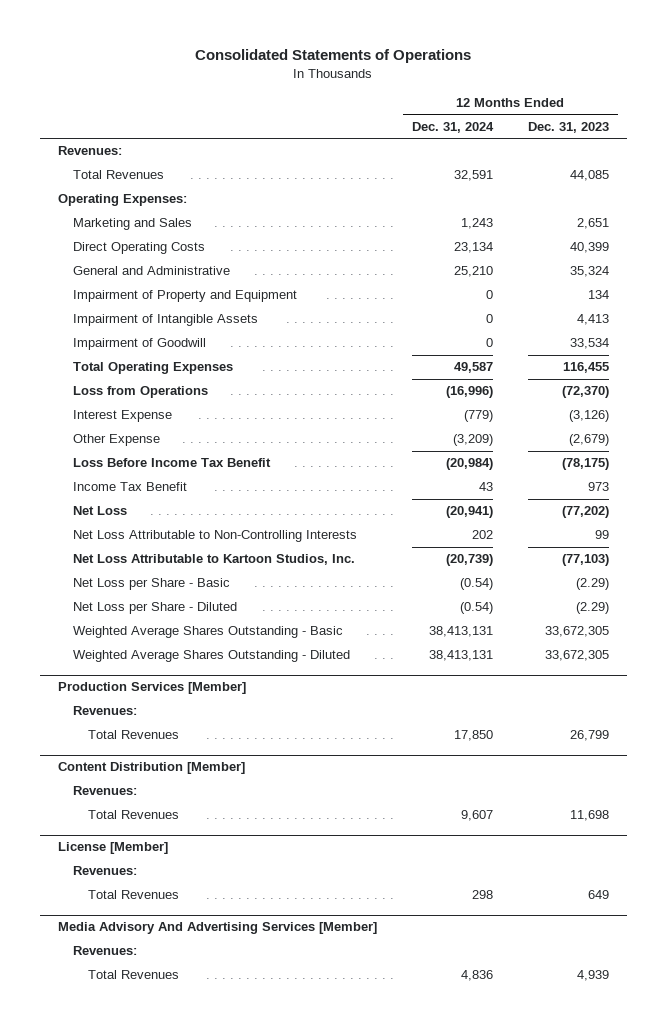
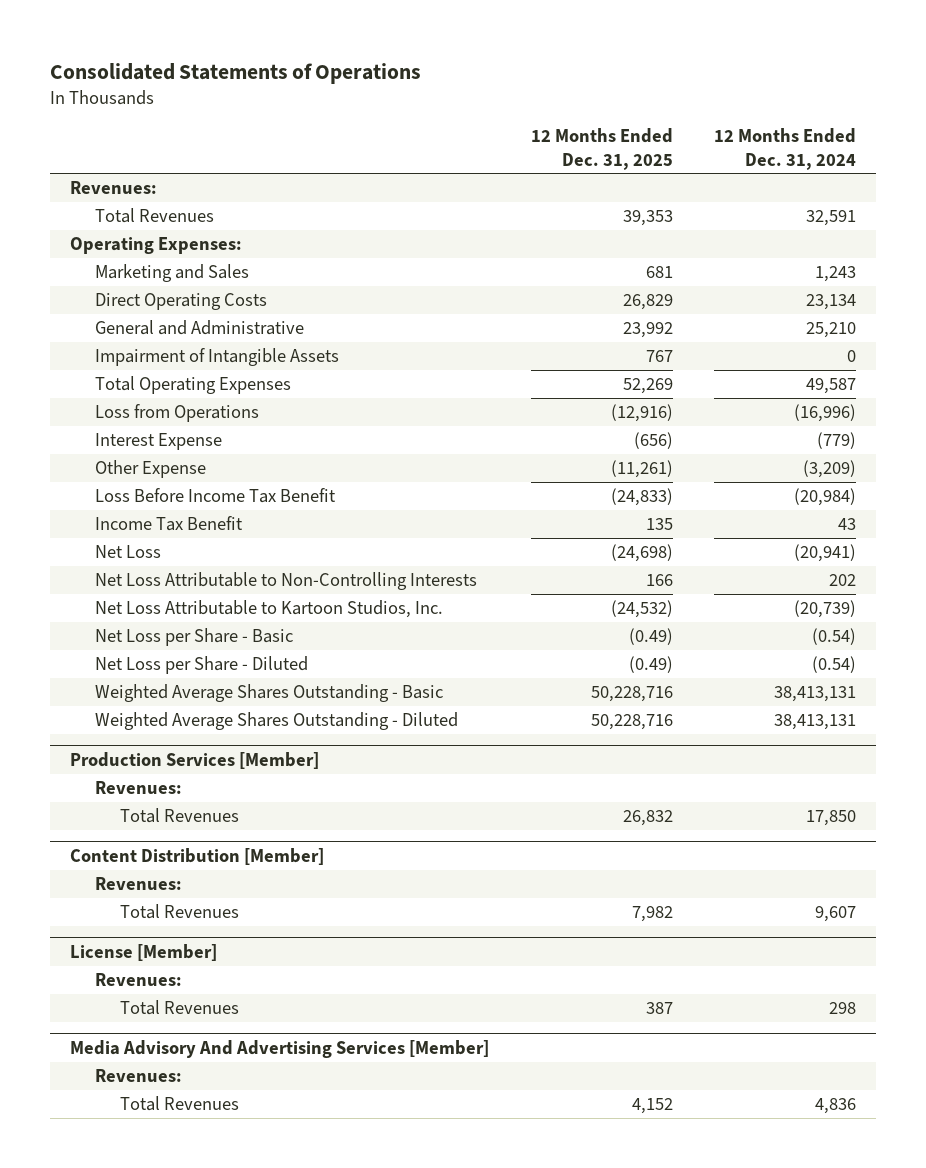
- | 12 Months Ended Dec. 31, 2024 | 12 Months Ended Dec. 31, 2023
+ | 12 Months Ended Dec. 31, 2025 | 12 Months Ended Dec. 31, 2024
- Impairment of Property and Equipment | 0 | 134
- Impairment of Goodwill | 0 | 33,534

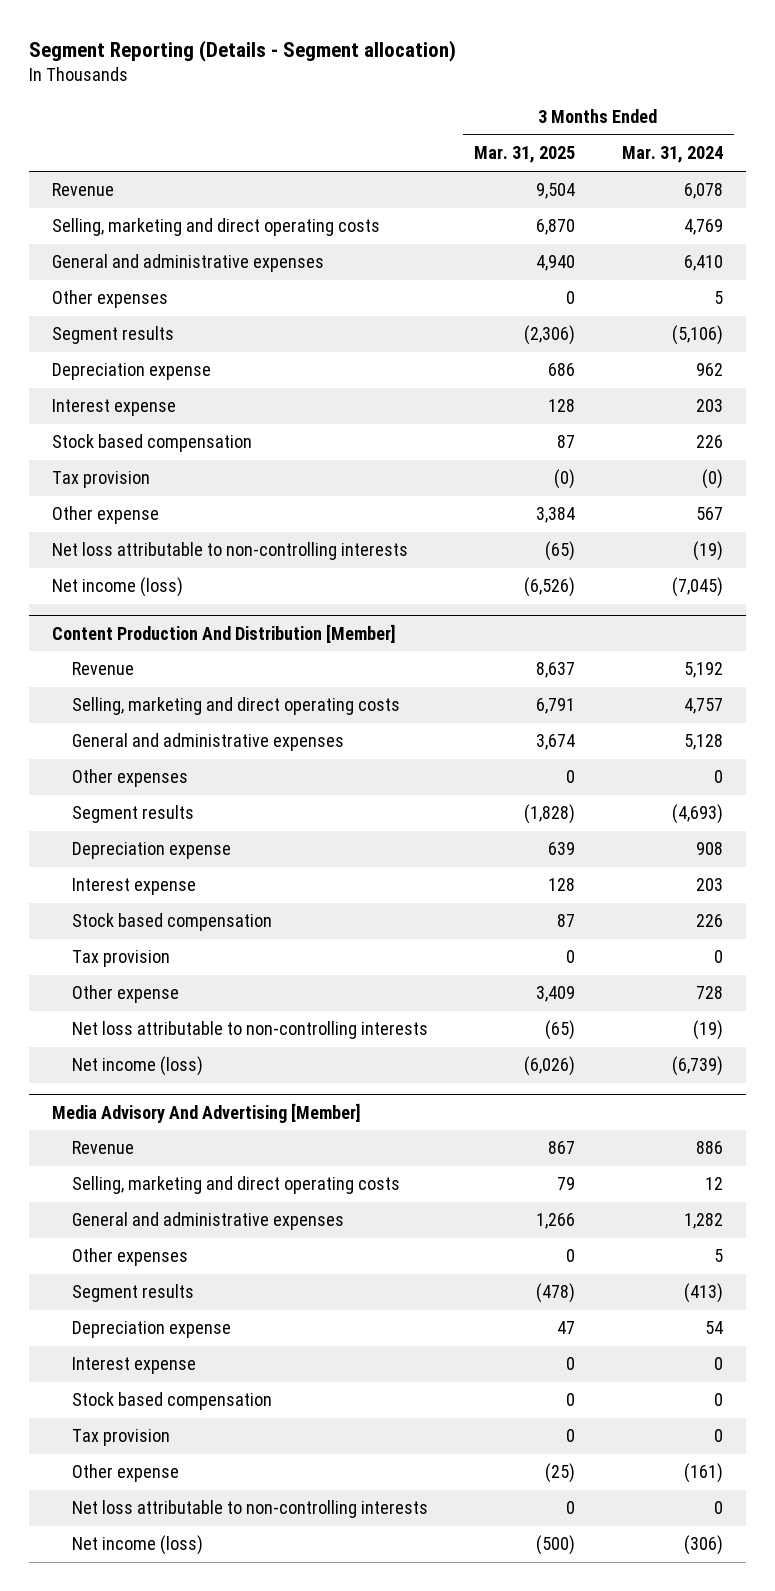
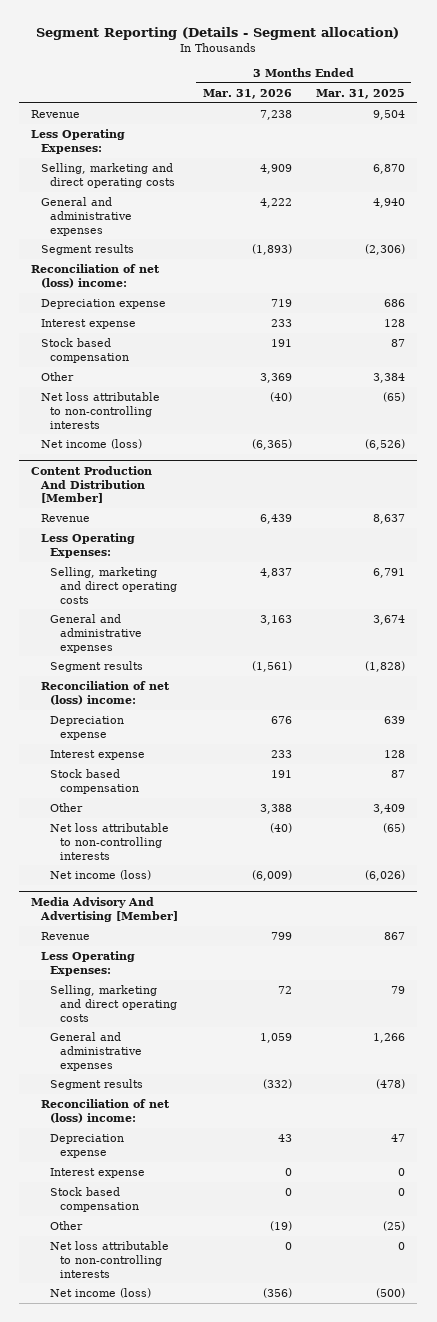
- | 3 Months Ended Mar. 31, 2025 | 3 Months Ended Mar. 31, 2024
+ | 3 Months Ended Mar. 31, 2026 | 3 Months Ended Mar. 31, 2025
+ Less Operating Expenses:
- Other expenses | 0 | 5
+ Reconciliation of net (loss) income:
- Tax provision | (0) | (0)
- Other expense | 3,384 | 567
+ Other | 3,369 | 3,384
@ Content Production And Distribution [Member]
+ Less Operating Expenses:
- Other expenses | 0 | 0
+ Reconciliation of net (loss) income:
- Tax provision | 0 | 0
- Other expense | 3,409 | 728
+ Other | 3,388 | 3,409
@ Media Advisory And Advertising [Member]
+ Less Operating Expenses:
- Other expenses | 0 | 5
+ Reconciliation of net (loss) income:
- Tax provision | 0 | 0
- Other expense | (25) | (161)
+ Other | (19) | (25)

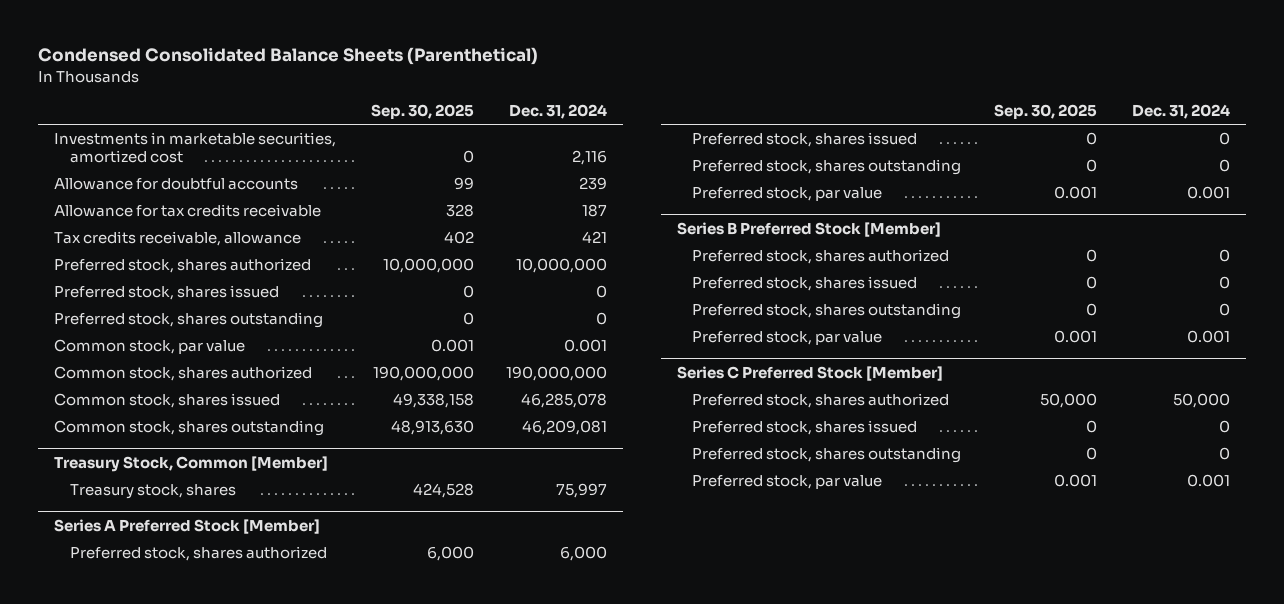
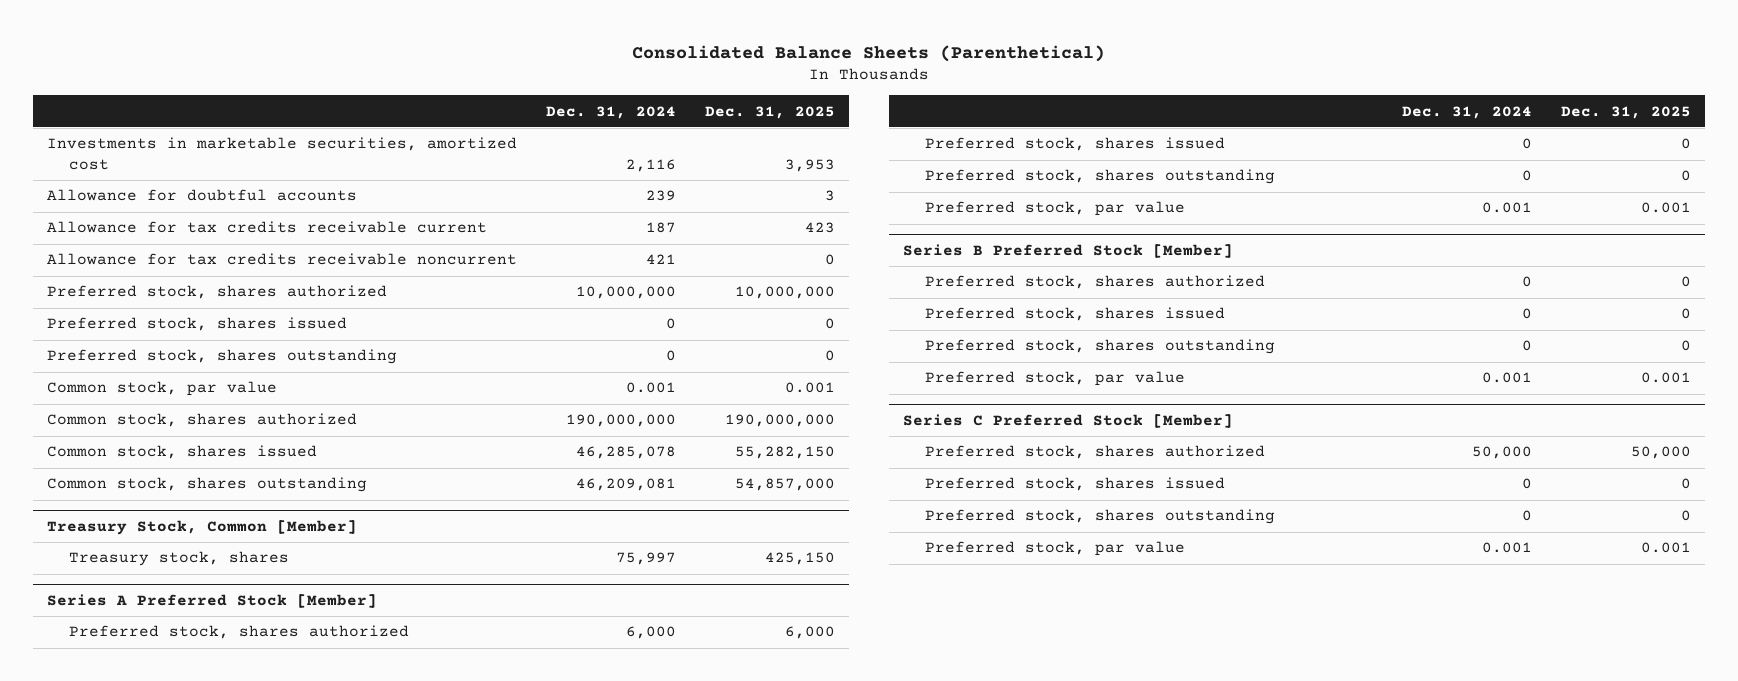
- Condensed Consolidated Balance Sheets (Parenthetical)
+ Consolidated Balance Sheets (Parenthetical)
- | Sep. 30, 2025 | Dec. 31, 2024
+ | Dec. 31, 2024 | Dec. 31, 2025
- Allowance for tax credits receivable | 328 | 187
- Tax credits receivable, allowance | 402 | 421
+ Allowance for tax credits receivable current | 187 | 423
+ Allowance for tax credits receivable noncurrent | 421 | 0

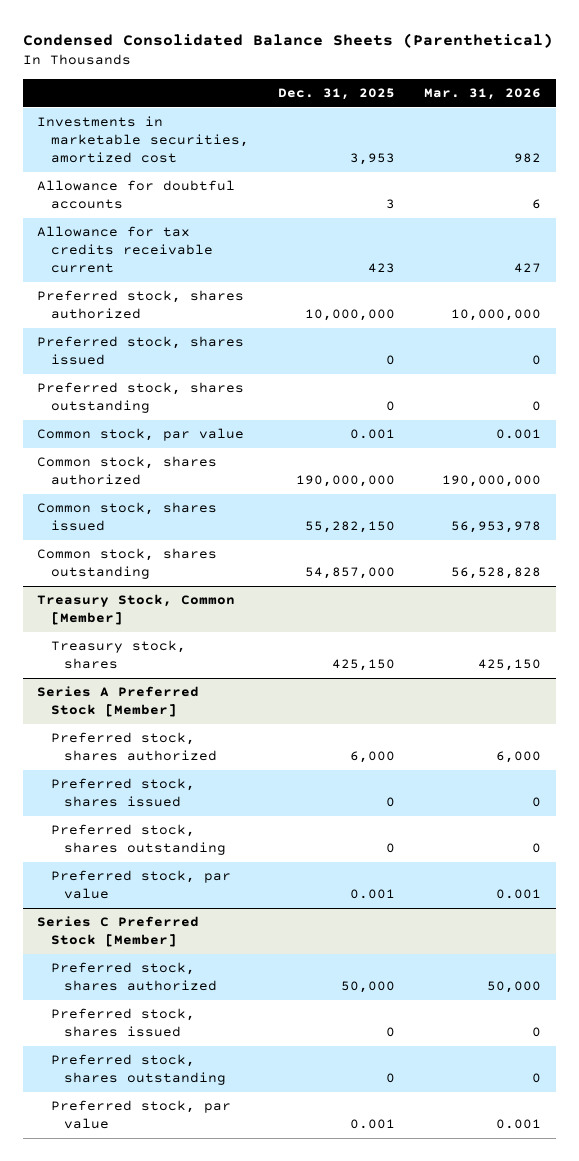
- Consolidated Balance Sheets (Parenthetical)
+ Condensed Consolidated Balance Sheets (Parenthetical)
- | Dec. 31, 2024 | Dec. 31, 2025
+ | Dec. 31, 2025 | Mar. 31, 2026
- Allowance for tax credits receivable noncurrent | 421 | 0
- Series B Preferred Stock [Member]
- Preferred stock, shares authorized | 0 | 0
- Preferred stock, shares issued | 0 | 0
- Preferred stock, shares outstanding | 0 | 0
- Preferred stock, par value | 0.001 | 0.001

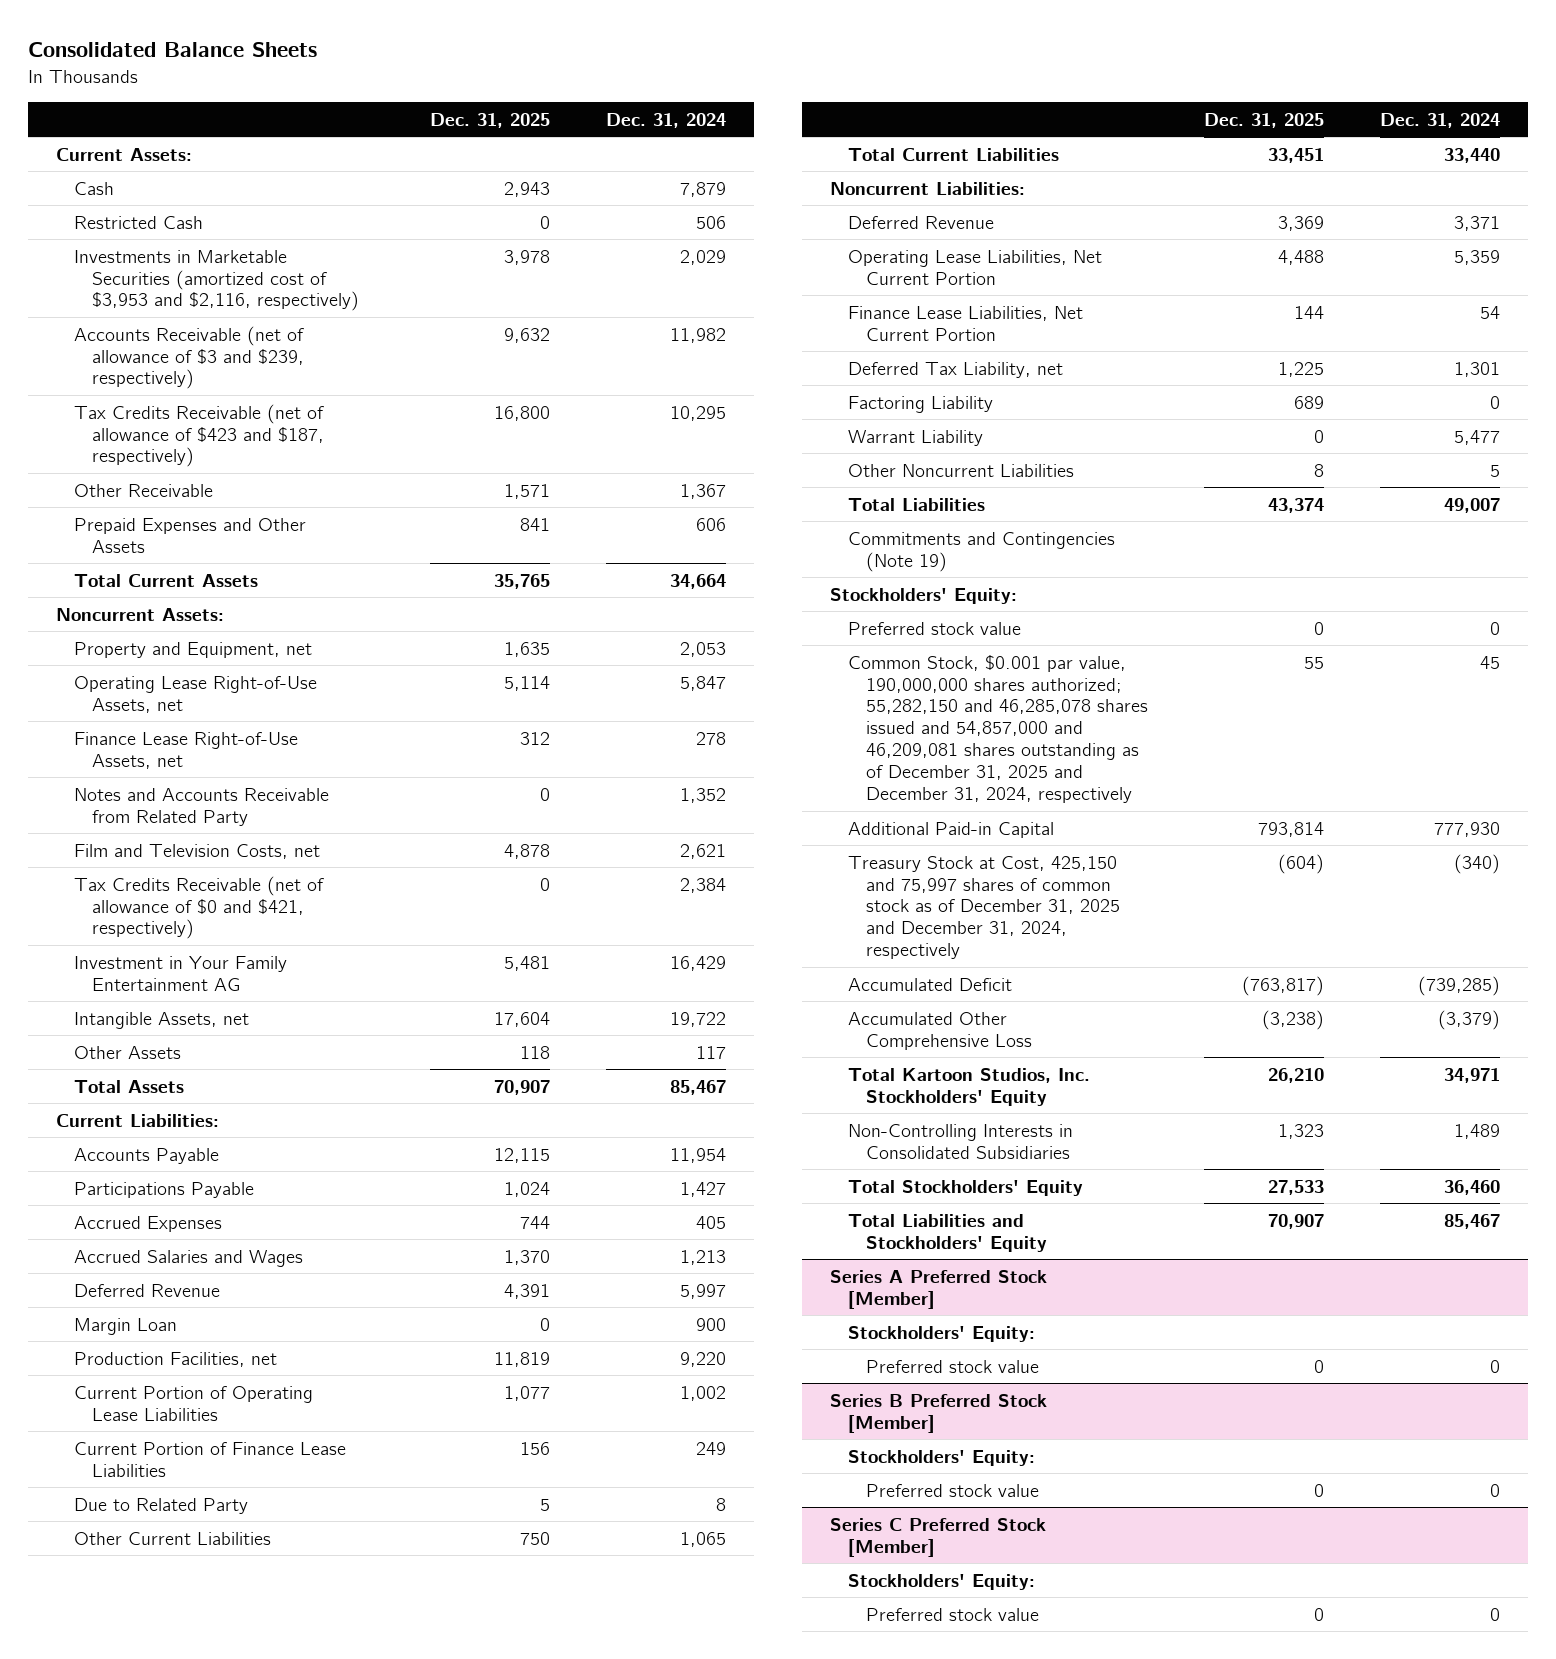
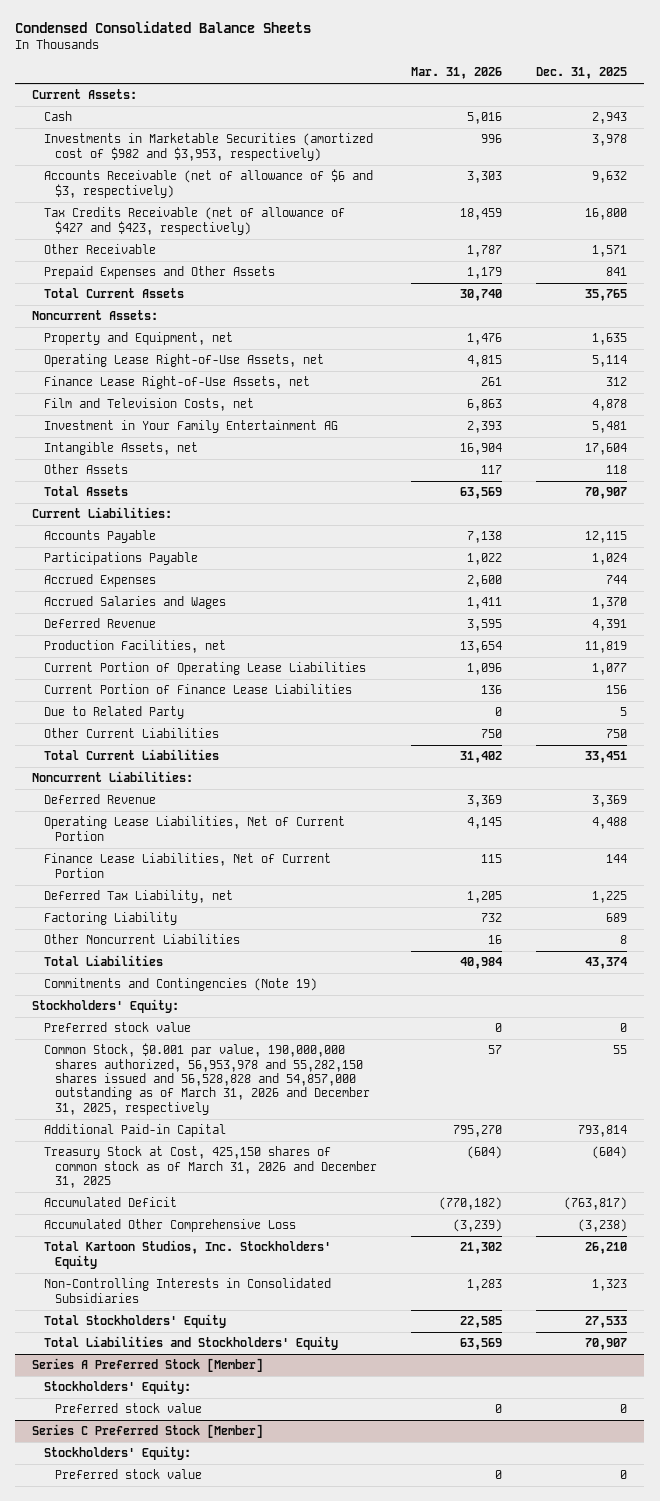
- Consolidated Balance Sheets
+ Condensed Consolidated Balance Sheets
- | Dec. 31, 2025 | Dec. 31, 2024
+ | Mar. 31, 2026 | Dec. 31, 2025
- Restricted Cash | 0 | 506
- Investments in Marketable Securities (amortized cost of $3,953 and $2,116, respectively) | 3,978 | 2,029
- Accounts Receivable (net of allowance of $3 and $239, respectively) | 9,632 | 11,982
- Tax Credits Receivable (net of allowance of $423 and $187, respectively) | 16,800 | 10,295
+ Investments in Marketable Securities (amortized cost of $982 and $3,953, respectively) | 996 | 3,978
+ Accounts Receivable (net of allowance of $6 and $3, respectively) | 3,303 | 9,632
+ Tax Credits Receivable (net of allowance of $427 and $423, respectively) | 18,459 | 16,800
- Notes and Accounts Receivable from Related Party | 0 | 1,352
- Tax Credits Receivable (net of allowance of $0 and $421, respectively) | 0 | 2,384
- Margin Loan | 0 | 900
- Operating Lease Liabilities, Net Current Portion | 4,488 | 5,359
- Finance Lease Liabilities, Net Current Portion | 144 | 54
+ Operating Lease Liabilities, Net of Current Portion | 4,145 | 4,488
+ Finance Lease Liabilities, Net of Current Portion | 115 | 144
- Warrant Liability | 0 | 5,477
- Common Stock, $0.001 par value, 190,000,000 shares authorized; 55,282,150 and 46,285,078 shares issued and 54,857,000 and 46,209,081 shares outstanding as of December 31, 2025 and December 31, 2024, respectively | 55 | 45
+ Common Stock, $0.001 par value, 190,000,000 shares authorized, 56,953,978 and 55,282,150 shares issued and 56,528,828 and 54,857,000 outstanding as of March 31, 2026 and December 31, 2025, respectively | 57 | 55
- Treasury Stock at Cost, 425,150 and 75,997 shares of common stock as of December 31, 2025 and December 31, 2024, respectively | (604) | (340)
+ Treasury Stock at Cost, 425,150 shares of common stock as of March 31, 2026 and December 31, 2025 | (604) | (604)
- Series B Preferred Stock [Member]
- Stockholders' Equity:
- Preferred stock value | 0 | 0

